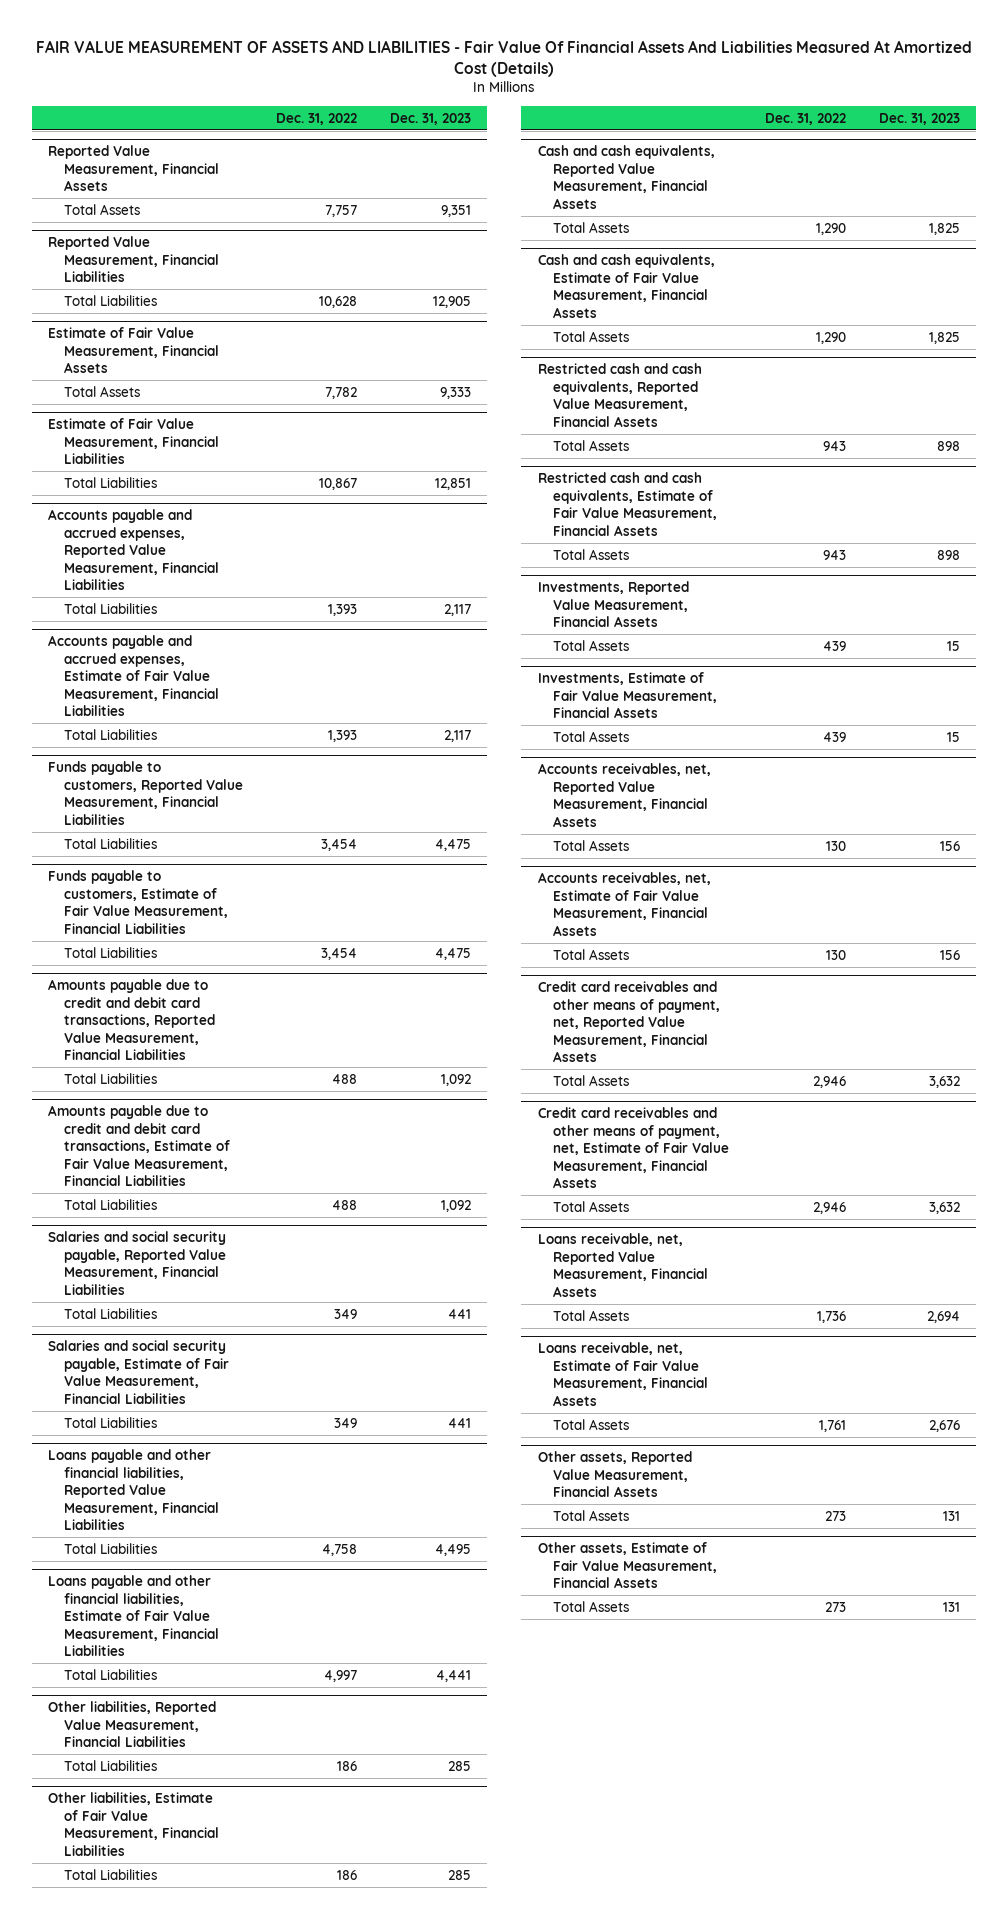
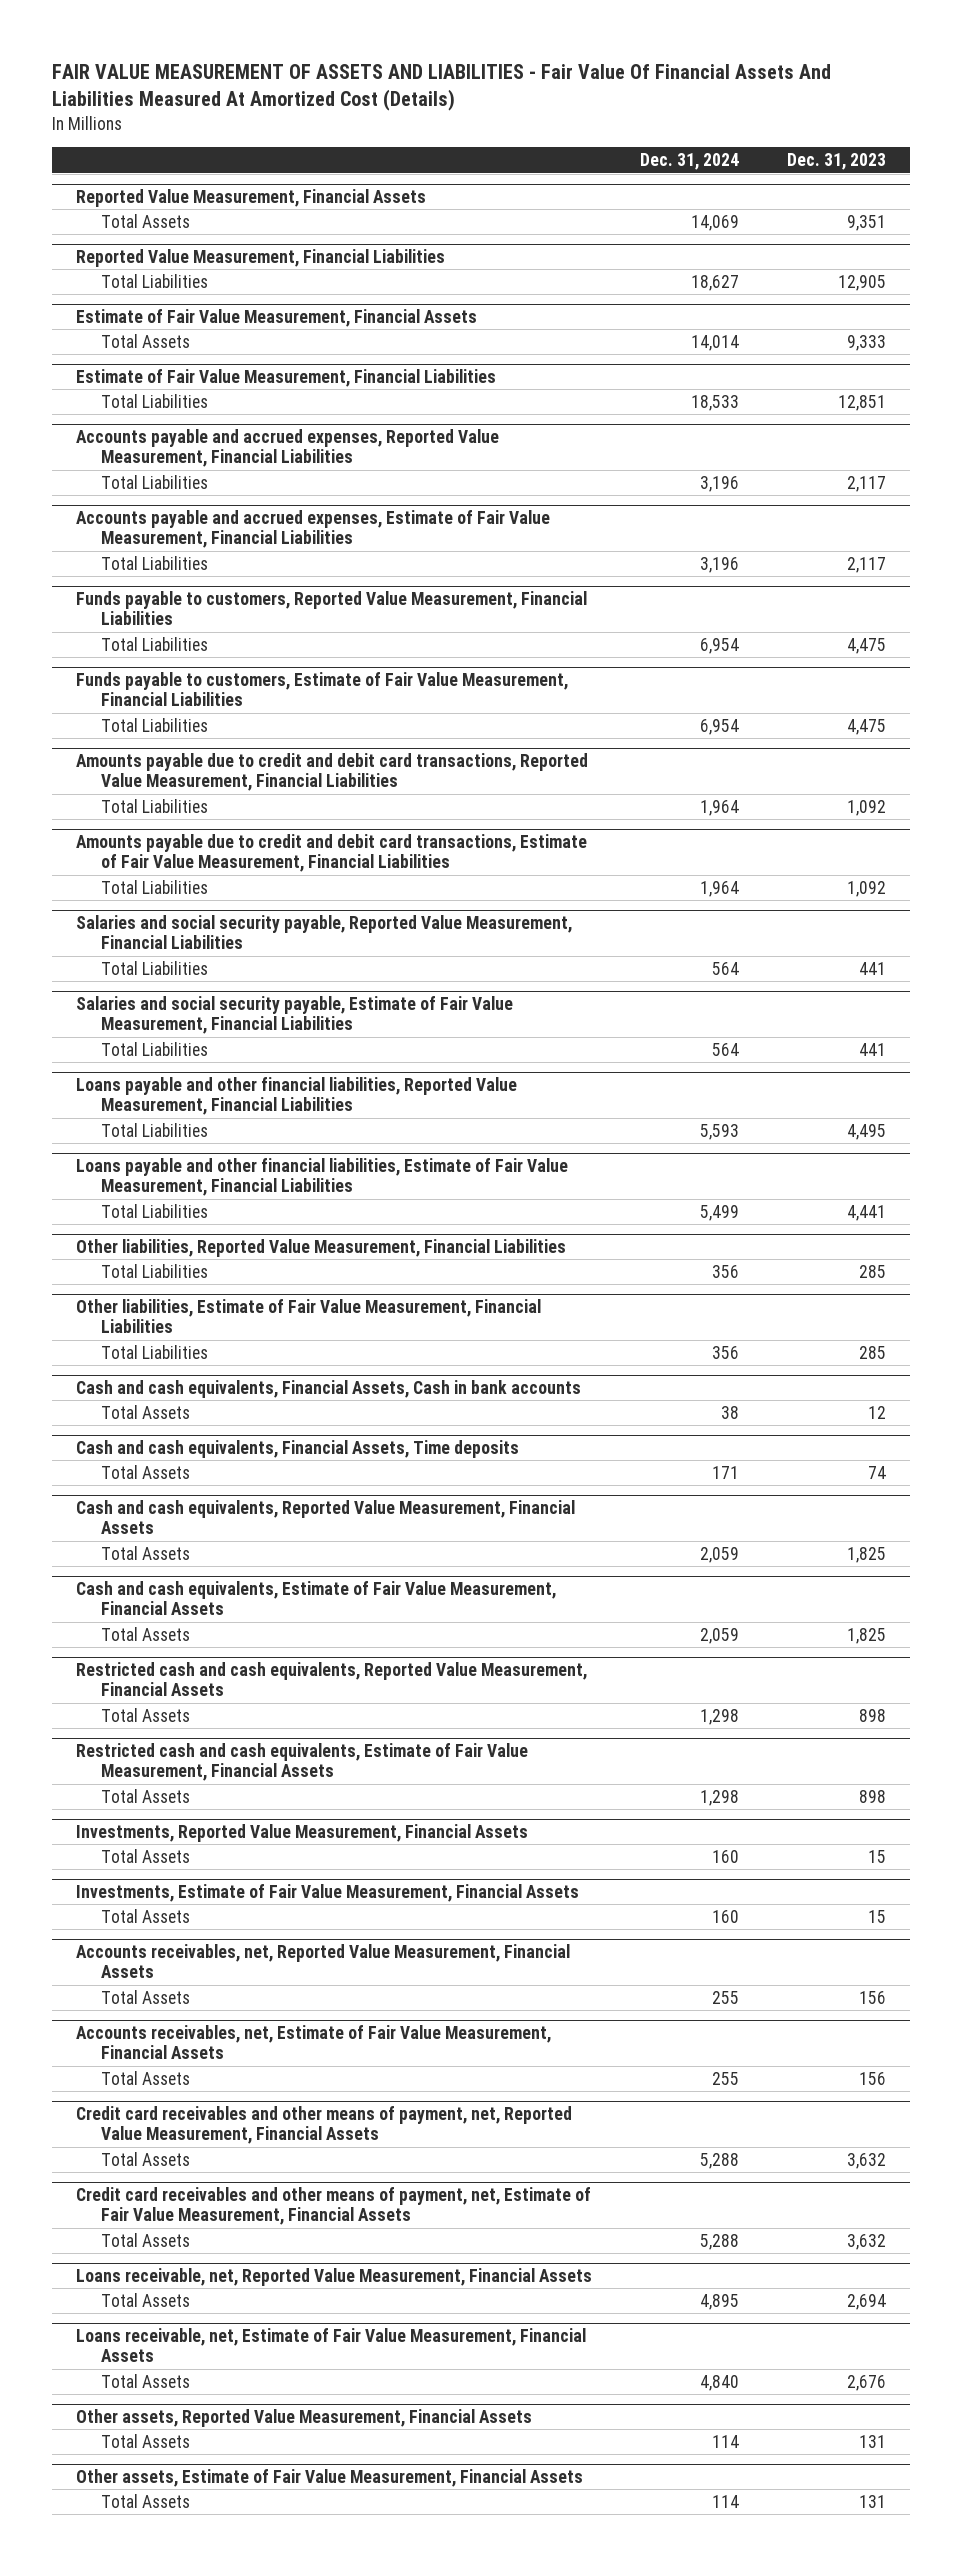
- | Dec. 31, 2022 | Dec. 31, 2023
+ | Dec. 31, 2024 | Dec. 31, 2023
+ Cash and cash equivalents, Financial Assets, Cash in bank accounts
+ Total Assets | 38 | 12
+ Cash and cash equivalents, Financial Assets, Time deposits
+ Total Assets | 171 | 74

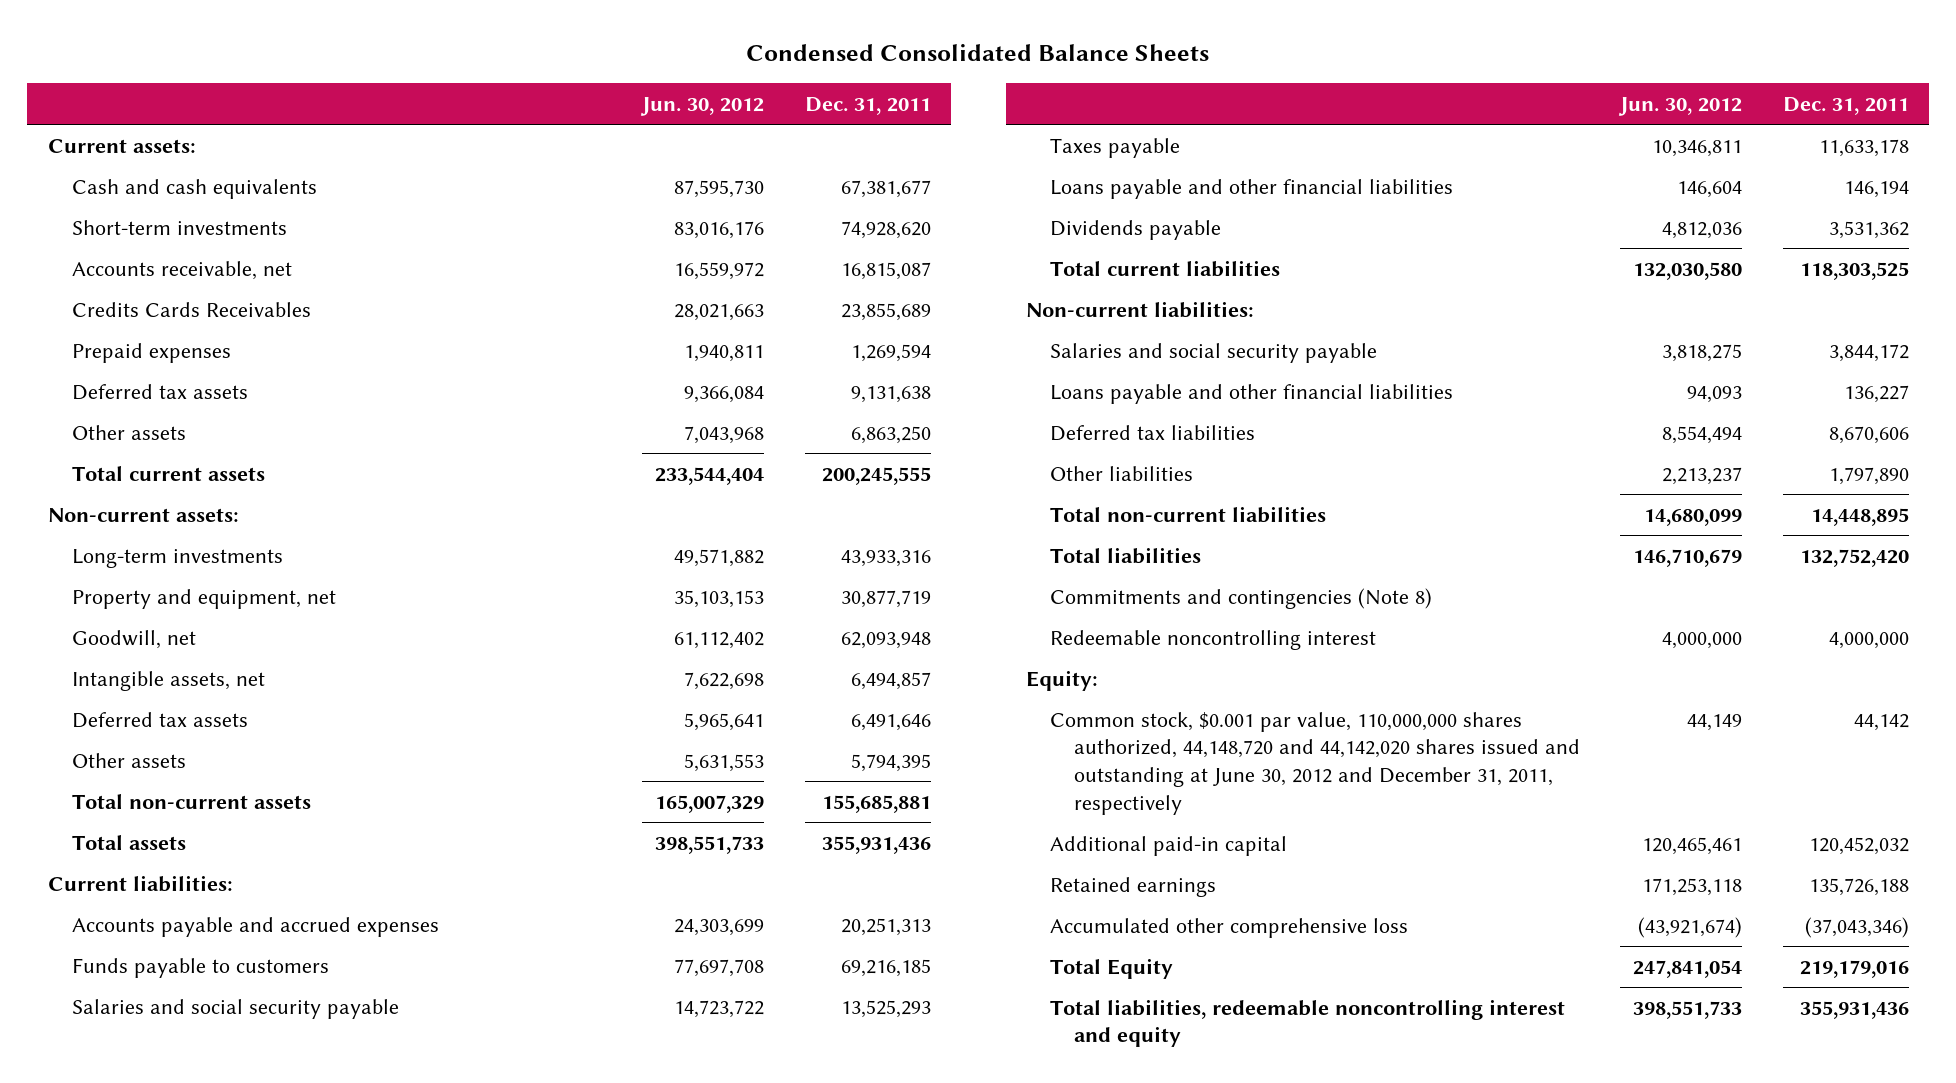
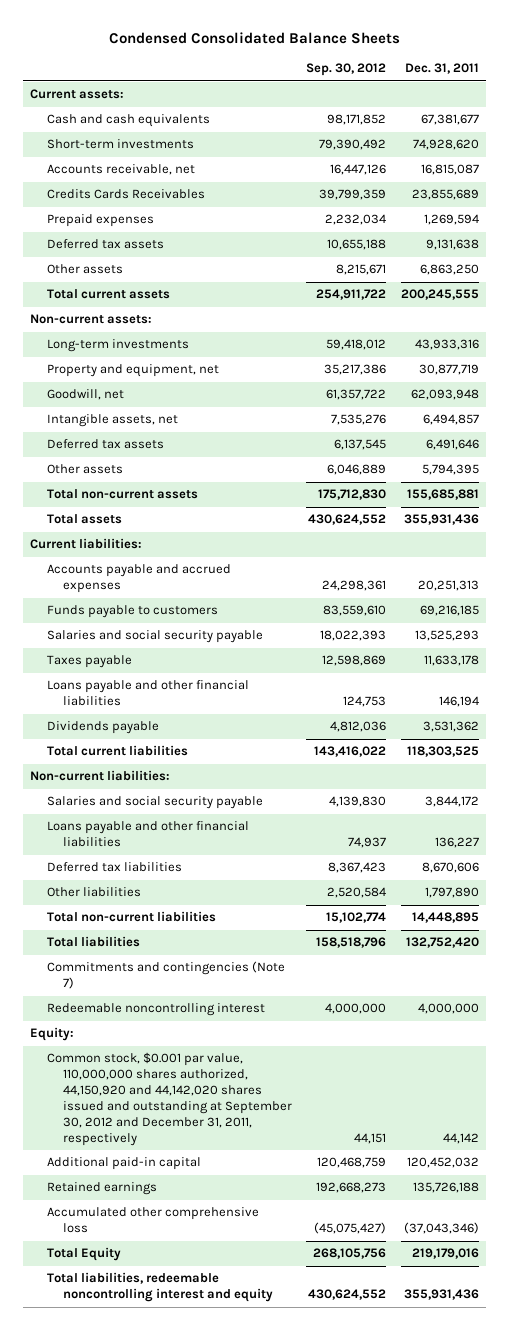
- | Jun. 30, 2012 | Dec. 31, 2011
+ | Sep. 30, 2012 | Dec. 31, 2011
- Commitments and contingencies (Note 8)
+ Commitments and contingencies (Note 7)
- Common stock, $0.001 par value, 110,000,000 shares authorized, 44,148,720 and 44,142,020 shares issued and outstanding at June 30, 2012 and December 31, 2011, respectively | 44,149 | 44,142
+ Common stock, $0.001 par value, 110,000,000 shares authorized, 44,150,920 and 44,142,020 shares issued and outstanding at September 30, 2012 and December 31, 2011, respectively | 44,151 | 44,142

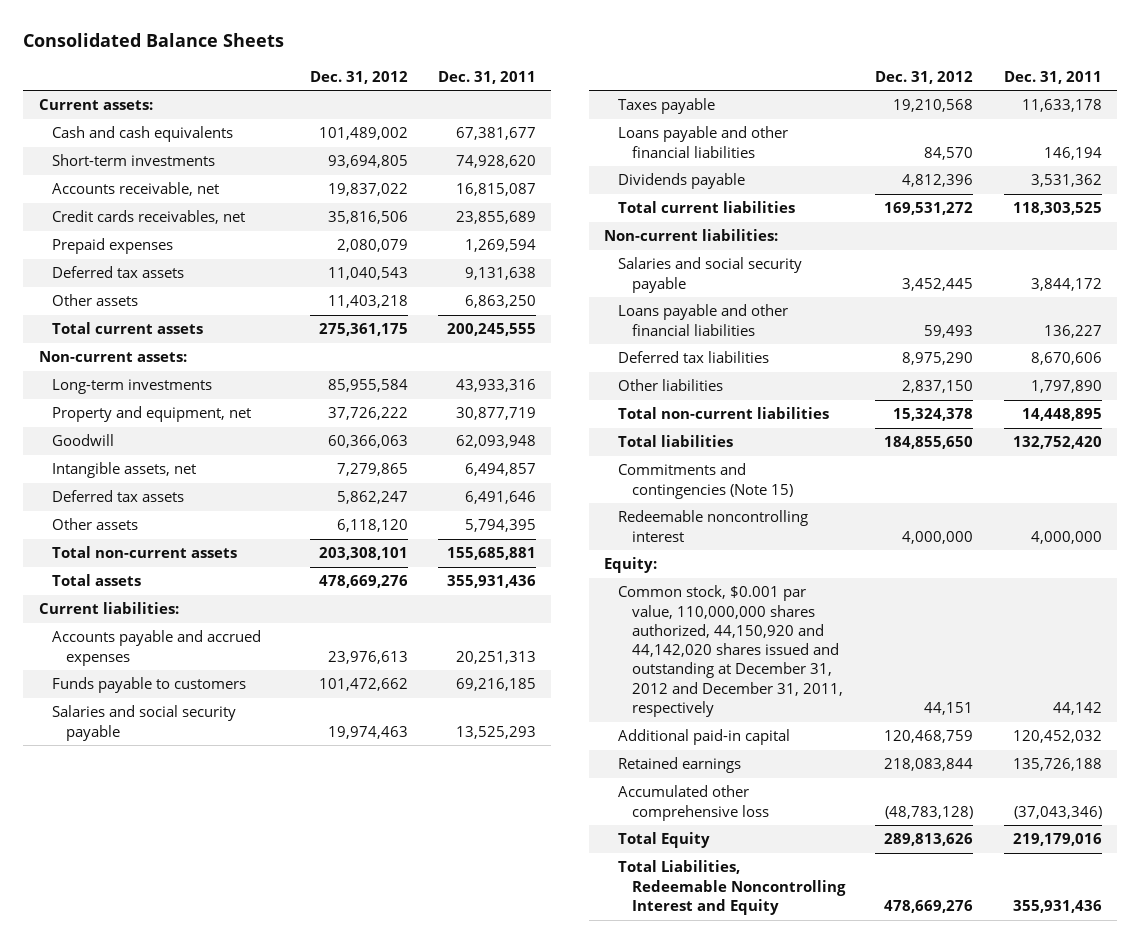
- Condensed Consolidated Balance Sheets
+ Consolidated Balance Sheets
- | Sep. 30, 2012 | Dec. 31, 2011
+ | Dec. 31, 2012 | Dec. 31, 2011
- Credits Cards Receivables | 39,799,359 | 23,855,689
+ Credit cards receivables, net | 35,816,506 | 23,855,689
- Goodwill, net | 61,357,722 | 62,093,948
+ Goodwill | 60,366,063 | 62,093,948
- Commitments and contingencies (Note 7)
+ Commitments and contingencies (Note 15)
- Common stock, $0.001 par value, 110,000,000 shares authorized, 44,150,920 and 44,142,020 shares issued and outstanding at September 30, 2012 and December 31, 2011, respectively | 44,151 | 44,142
+ Common stock, $0.001 par value, 110,000,000 shares authorized, 44,150,920 and 44,142,020 shares issued and outstanding at December 31, 2012 and December 31, 2011, respectively | 44,151 | 44,142
- Total liabilities, redeemable noncontrolling interest and equity | 430,624,552 | 355,931,436
+ Total Liabilities, Redeemable Noncontrolling Interest and Equity | 478,669,276 | 355,931,436

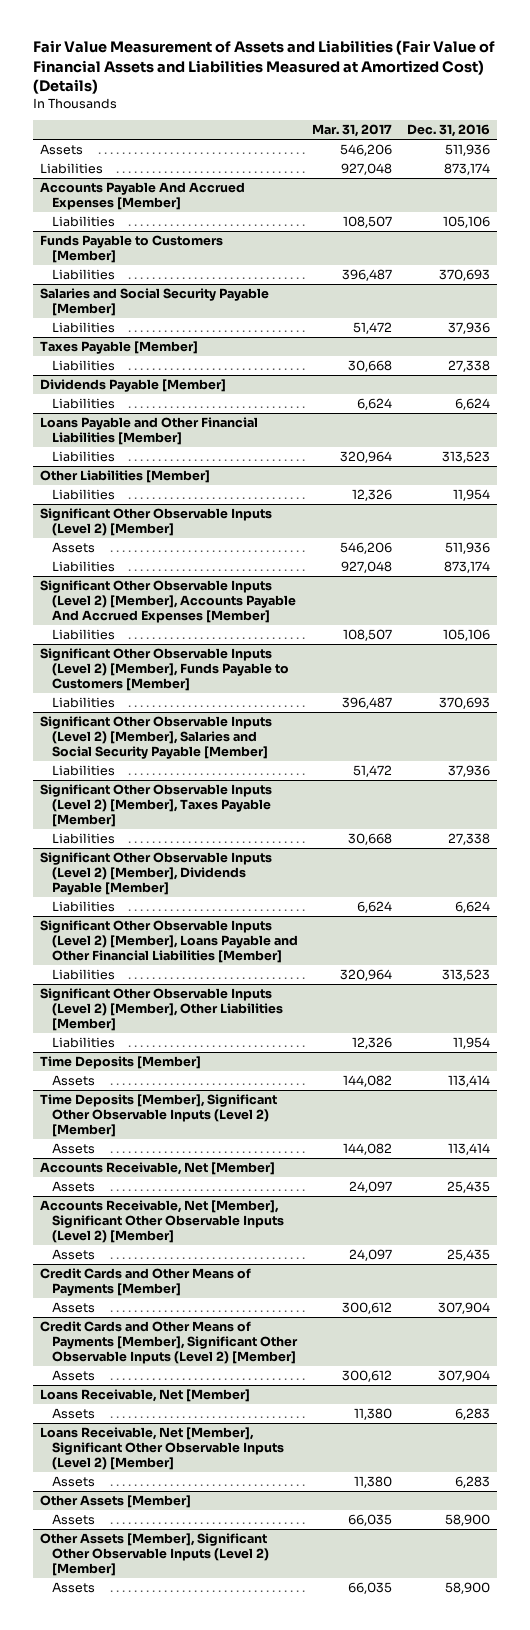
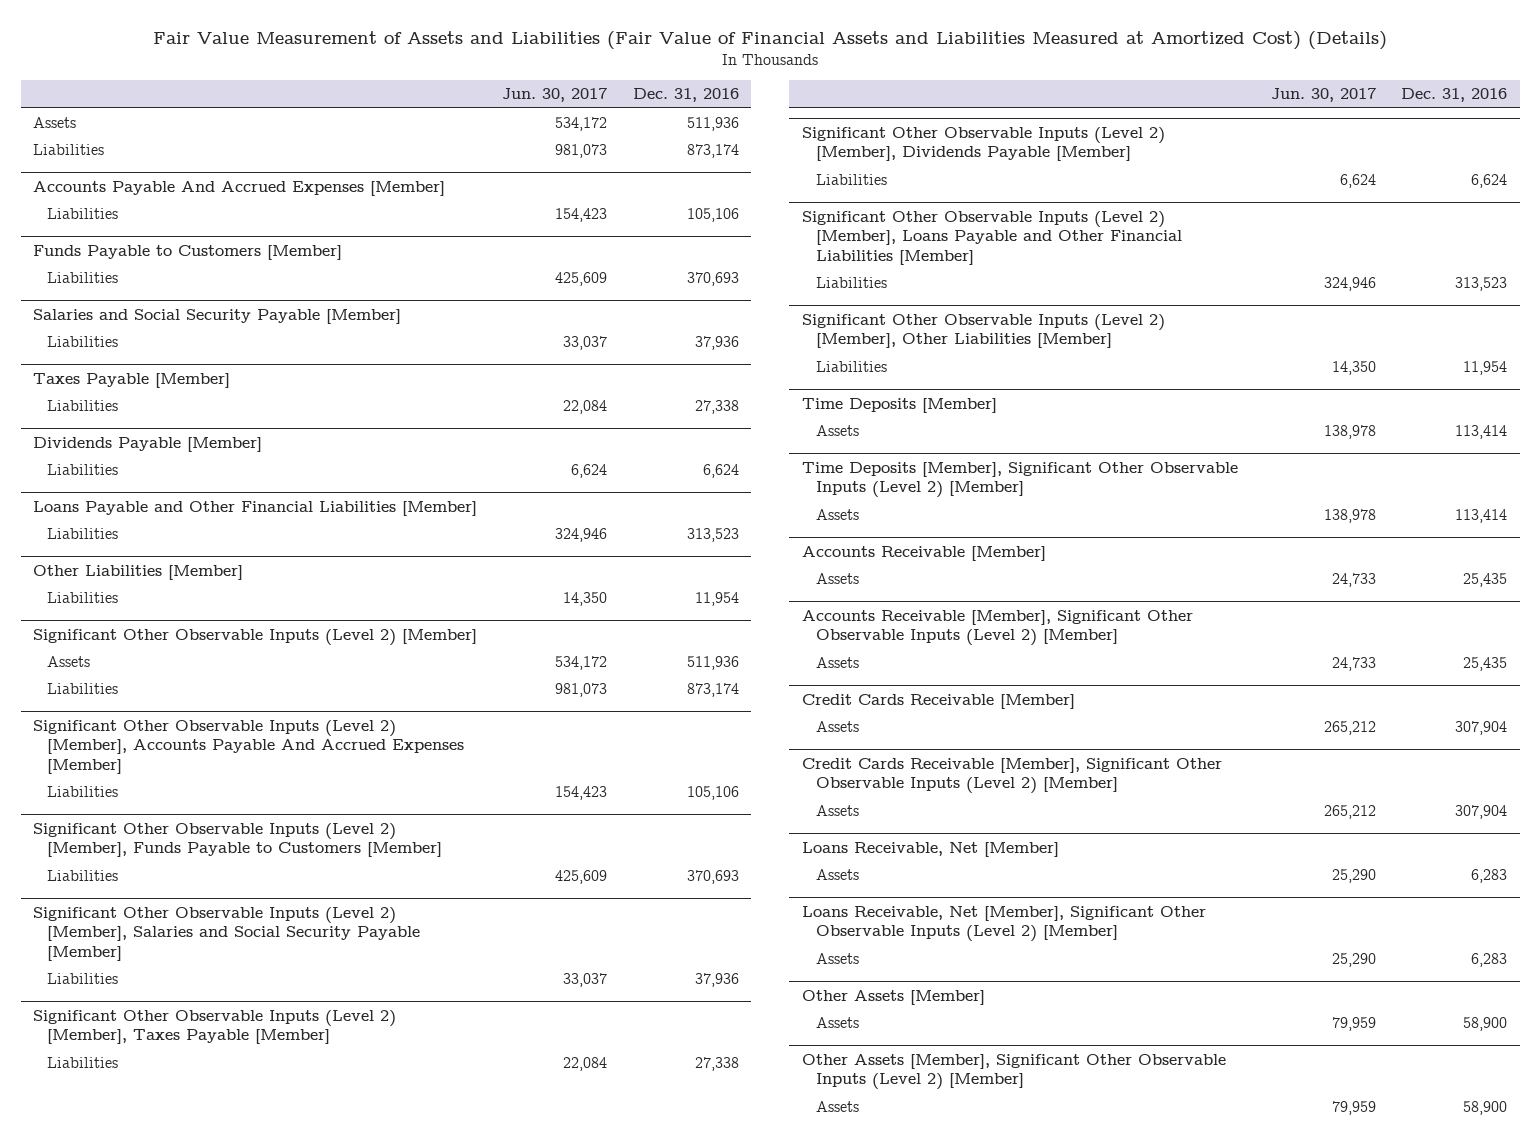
- | Mar. 31, 2017 | Dec. 31, 2016
+ | Jun. 30, 2017 | Dec. 31, 2016
- Accounts Receivable, Net [Member]
+ Accounts Receivable [Member]
- Accounts Receivable, Net [Member], Significant Other Observable Inputs (Level 2) [Member]
+ Accounts Receivable [Member], Significant Other Observable Inputs (Level 2) [Member]
- Credit Cards and Other Means of Payments [Member]
+ Credit Cards Receivable [Member]
- Credit Cards and Other Means of Payments [Member], Significant Other Observable Inputs (Level 2) [Member]
+ Credit Cards Receivable [Member], Significant Other Observable Inputs (Level 2) [Member]

